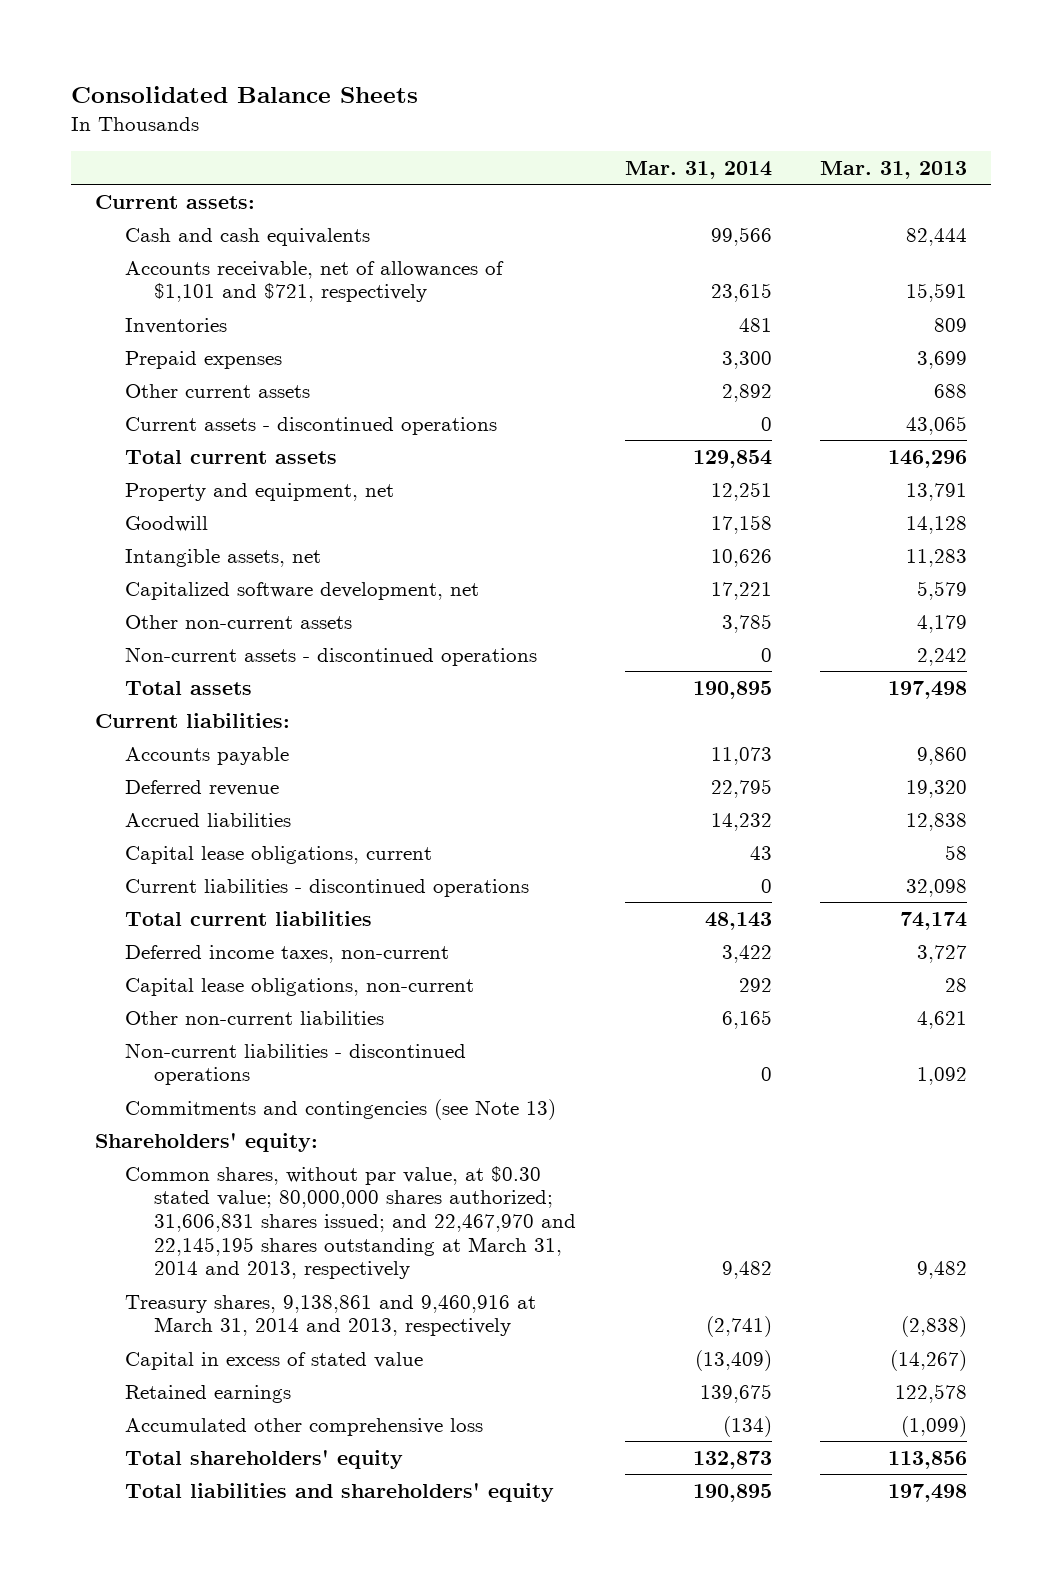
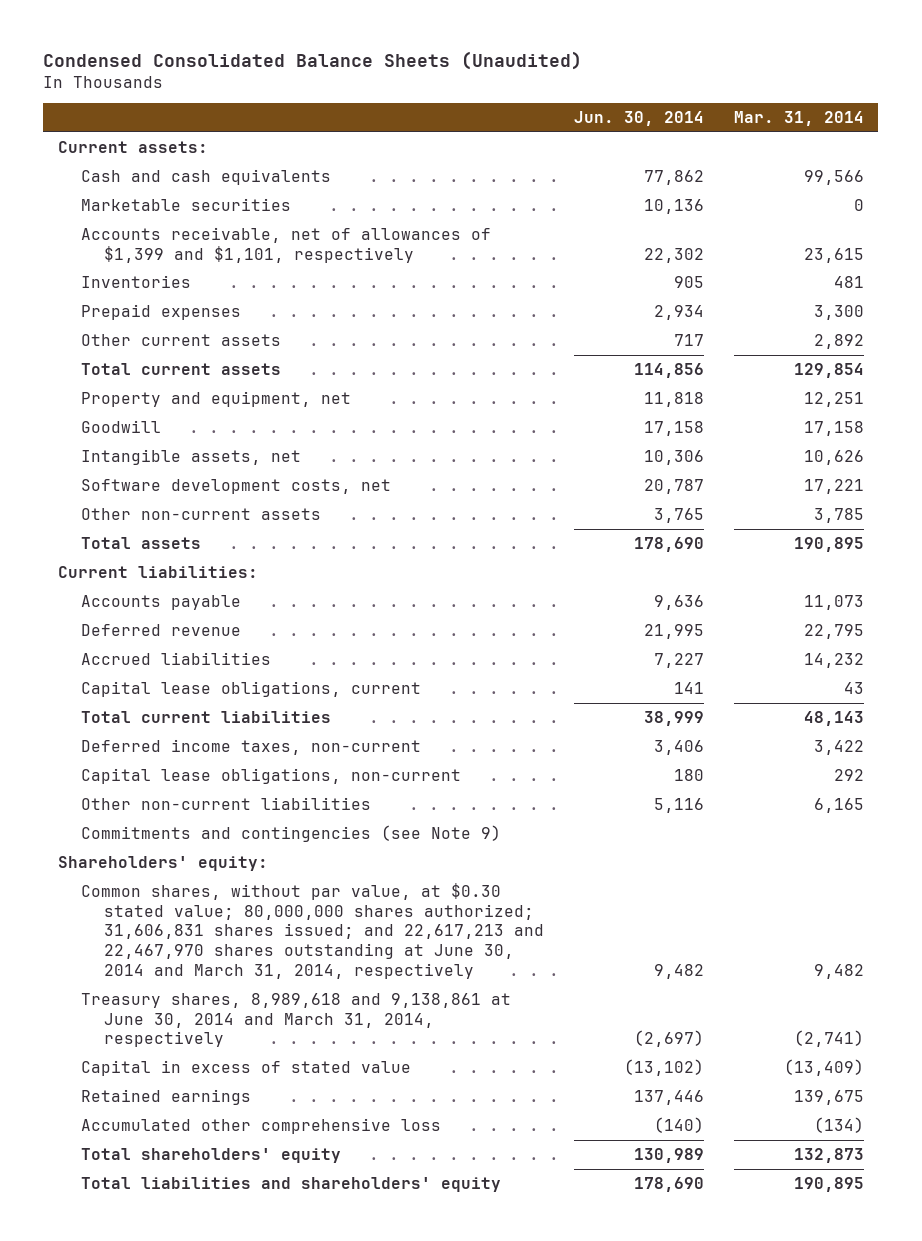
- Consolidated Balance Sheets
+ Condensed Consolidated Balance Sheets (Unaudited)
- | Mar. 31, 2014 | Mar. 31, 2013
+ | Jun. 30, 2014 | Mar. 31, 2014
- Accounts receivable, net of allowances of $1,101 and $721, respectively | 23,615 | 15,591
+ Marketable securities | 10,136 | 0
+ Accounts receivable, net of allowances of $1,399 and $1,101, respectively | 22,302 | 23,615
- Current assets - discontinued operations | 0 | 43,065
- Capitalized software development, net | 17,221 | 5,579
+ Software development costs, net | 20,787 | 17,221
- Non-current assets - discontinued operations | 0 | 2,242
- Current liabilities - discontinued operations | 0 | 32,098
- Non-current liabilities - discontinued operations | 0 | 1,092
- Commitments and contingencies (see Note 13)
+ Commitments and contingencies (see Note 9)
- Common shares, without par value, at $0.30 stated value; 80,000,000 shares authorized; 31,606,831 shares issued; and 22,467,970 and 22,145,195 shares outstanding at March 31, 2014 and 2013, respectively | 9,482 | 9,482
- Treasury shares, 9,138,861 and 9,460,916 at March 31, 2014 and 2013, respectively | (2,741) | (2,838)
+ Common shares, without par value, at $0.30 stated value; 80,000,000 shares authorized; 31,606,831 shares issued; and 22,617,213 and 22,467,970 shares outstanding at June 30, 2014 and March 31, 2014, respectively | 9,482 | 9,482
+ Treasury shares, 8,989,618 and 9,138,861 at June 30, 2014 and March 31, 2014, respectively | (2,697) | (2,741)

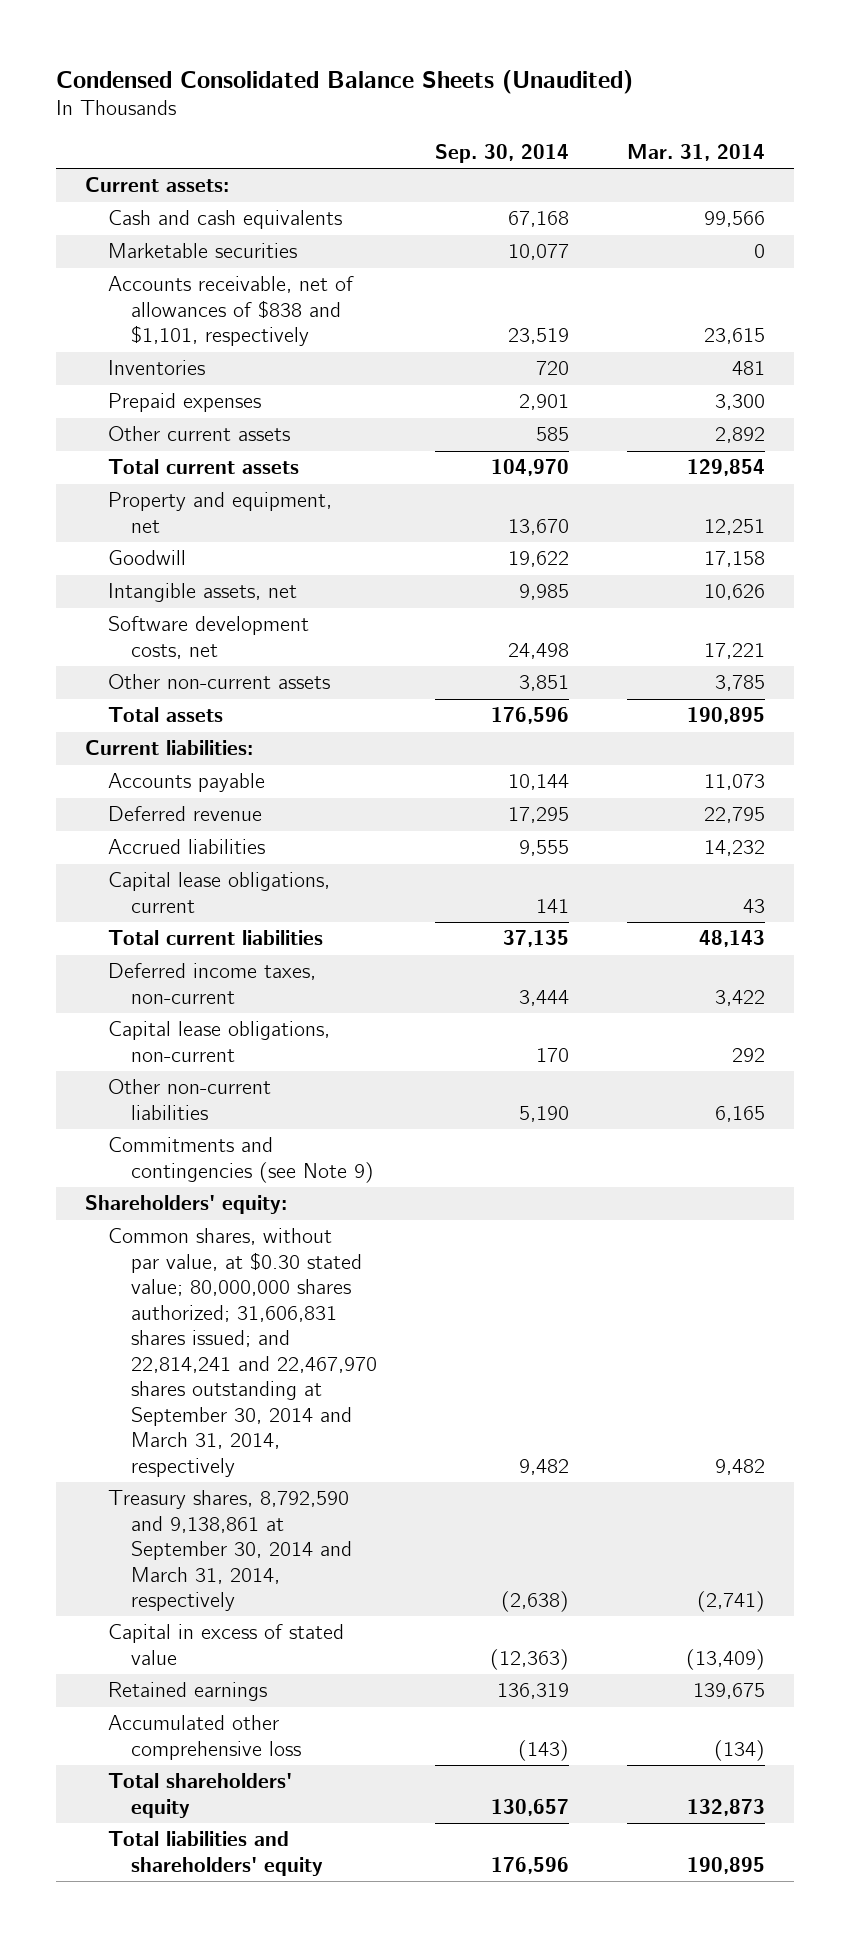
- | Jun. 30, 2014 | Mar. 31, 2014
+ | Sep. 30, 2014 | Mar. 31, 2014
- Accounts receivable, net of allowances of $1,399 and $1,101, respectively | 22,302 | 23,615
+ Accounts receivable, net of allowances of $838 and $1,101, respectively | 23,519 | 23,615
- Common shares, without par value, at $0.30 stated value; 80,000,000 shares authorized; 31,606,831 shares issued; and 22,617,213 and 22,467,970 shares outstanding at June 30, 2014 and March 31, 2014, respectively | 9,482 | 9,482
- Treasury shares, 8,989,618 and 9,138,861 at June 30, 2014 and March 31, 2014, respectively | (2,697) | (2,741)
+ Common shares, without par value, at $0.30 stated value; 80,000,000 shares authorized; 31,606,831 shares issued; and 22,814,241 and 22,467,970 shares outstanding at September 30, 2014 and March 31, 2014, respectively | 9,482 | 9,482
+ Treasury shares, 8,792,590 and 9,138,861 at September 30, 2014 and March 31, 2014, respectively | (2,638) | (2,741)

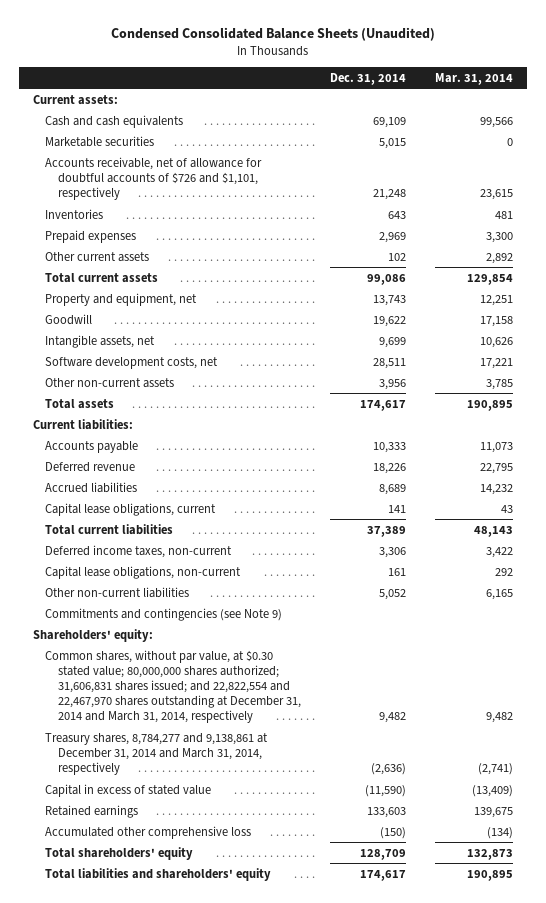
- | Sep. 30, 2014 | Mar. 31, 2014
+ | Dec. 31, 2014 | Mar. 31, 2014
- Accounts receivable, net of allowances of $838 and $1,101, respectively | 23,519 | 23,615
+ Accounts receivable, net of allowance for doubtful accounts of $726 and $1,101, respectively | 21,248 | 23,615
- Common shares, without par value, at $0.30 stated value; 80,000,000 shares authorized; 31,606,831 shares issued; and 22,814,241 and 22,467,970 shares outstanding at September 30, 2014 and March 31, 2014, respectively | 9,482 | 9,482
- Treasury shares, 8,792,590 and 9,138,861 at September 30, 2014 and March 31, 2014, respectively | (2,638) | (2,741)
+ Common shares, without par value, at $0.30 stated value; 80,000,000 shares authorized; 31,606,831 shares issued; and 22,822,554 and 22,467,970 shares outstanding at December 31, 2014 and March 31, 2014, respectively | 9,482 | 9,482
+ Treasury shares, 8,784,277 and 9,138,861 at December 31, 2014 and March 31, 2014, respectively | (2,636) | (2,741)

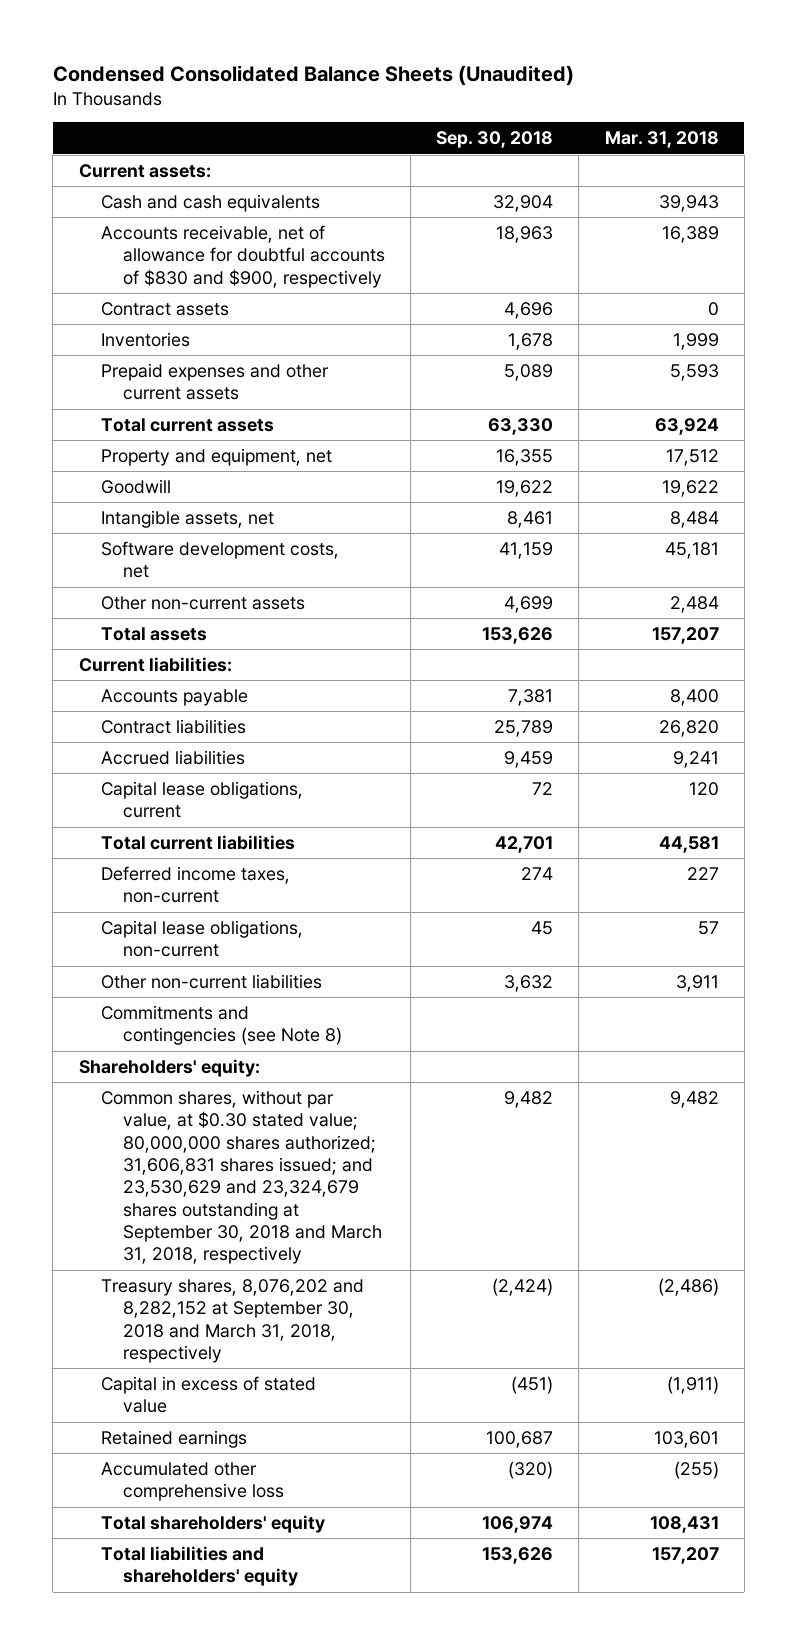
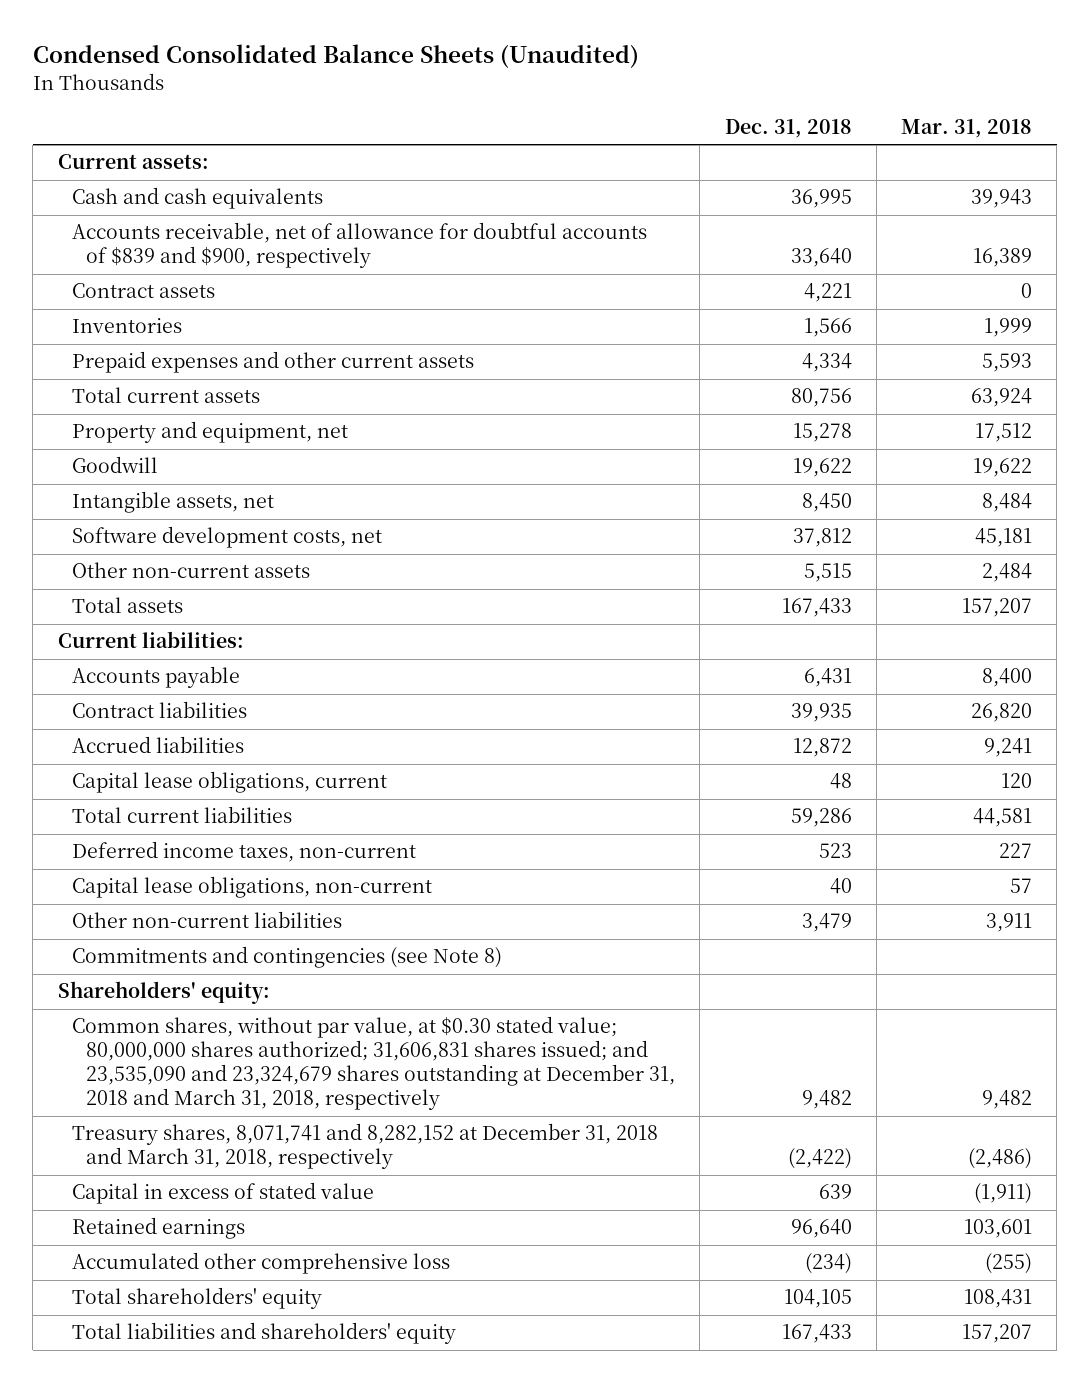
- | Sep. 30, 2018 | Mar. 31, 2018
+ | Dec. 31, 2018 | Mar. 31, 2018
- Accounts receivable, net of allowance for doubtful accounts of $830 and $900, respectively | 18,963 | 16,389
+ Accounts receivable, net of allowance for doubtful accounts of $839 and $900, respectively | 33,640 | 16,389
- Common shares, without par value, at $0.30 stated value; 80,000,000 shares authorized; 31,606,831 shares issued; and 23,530,629 and 23,324,679 shares outstanding at September 30, 2018 and March 31, 2018, respectively | 9,482 | 9,482
- Treasury shares, 8,076,202 and 8,282,152 at September 30, 2018 and March 31, 2018, respectively | (2,424) | (2,486)
+ Common shares, without par value, at $0.30 stated value; 80,000,000 shares authorized; 31,606,831 shares issued; and 23,535,090 and 23,324,679 shares outstanding at December 31, 2018 and March 31, 2018, respectively | 9,482 | 9,482
+ Treasury shares, 8,071,741 and 8,282,152 at December 31, 2018 and March 31, 2018, respectively | (2,422) | (2,486)

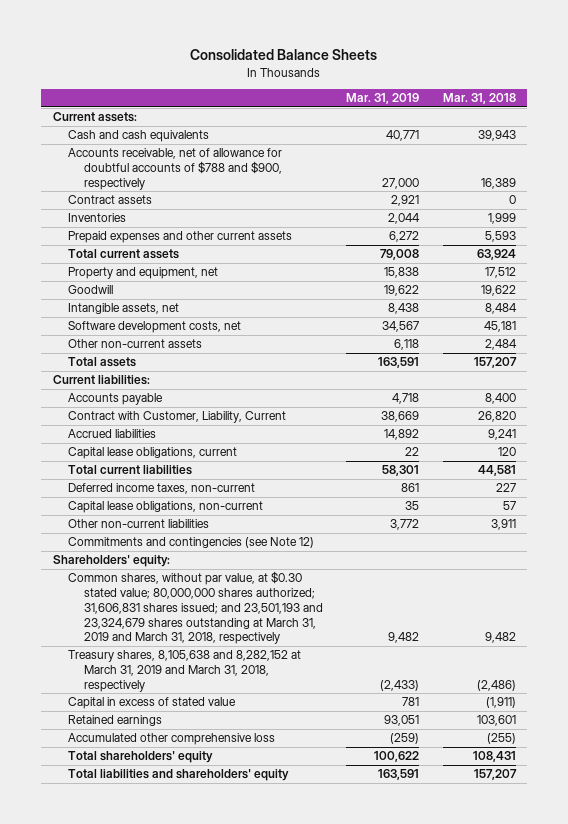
- Condensed Consolidated Balance Sheets (Unaudited)
+ Consolidated Balance Sheets
- | Dec. 31, 2018 | Mar. 31, 2018
+ | Mar. 31, 2019 | Mar. 31, 2018
- Accounts receivable, net of allowance for doubtful accounts of $839 and $900, respectively | 33,640 | 16,389
+ Accounts receivable, net of allowance for doubtful accounts of $788 and $900, respectively | 27,000 | 16,389
- Contract liabilities | 39,935 | 26,820
+ Contract with Customer, Liability, Current | 38,669 | 26,820
- Commitments and contingencies (see Note 8)
+ Commitments and contingencies (see Note 12)
- Common shares, without par value, at $0.30 stated value; 80,000,000 shares authorized; 31,606,831 shares issued; and 23,535,090 and 23,324,679 shares outstanding at December 31, 2018 and March 31, 2018, respectively | 9,482 | 9,482
- Treasury shares, 8,071,741 and 8,282,152 at December 31, 2018 and March 31, 2018, respectively | (2,422) | (2,486)
+ Common shares, without par value, at $0.30 stated value; 80,000,000 shares authorized; 31,606,831 shares issued; and 23,501,193 and 23,324,679 shares outstanding at March 31, 2019 and March 31, 2018, respectively | 9,482 | 9,482
+ Treasury shares, 8,105,638 and 8,282,152 at March 31, 2019 and March 31, 2018, respectively | (2,433) | (2,486)

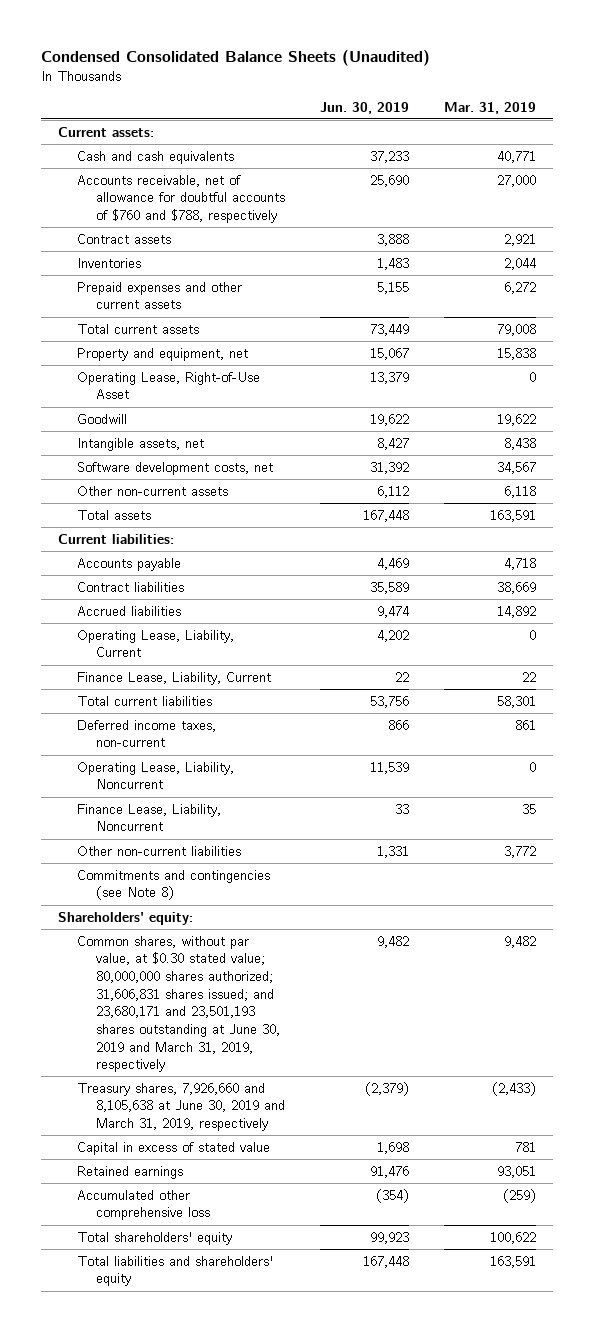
- Consolidated Balance Sheets
+ Condensed Consolidated Balance Sheets (Unaudited)
- | Mar. 31, 2019 | Mar. 31, 2018
+ | Jun. 30, 2019 | Mar. 31, 2019
- Accounts receivable, net of allowance for doubtful accounts of $788 and $900, respectively | 27,000 | 16,389
+ Accounts receivable, net of allowance for doubtful accounts of $760 and $788, respectively | 25,690 | 27,000
+ Operating Lease, Right-of-Use Asset | 13,379 | 0
- Contract with Customer, Liability, Current | 38,669 | 26,820
+ Contract liabilities | 35,589 | 38,669
- Capital lease obligations, current | 22 | 120
+ Operating Lease, Liability, Current | 4,202 | 0
+ Finance Lease, Liability, Current | 22 | 22
- Capital lease obligations, non-current | 35 | 57
+ Operating Lease, Liability, Noncurrent | 11,539 | 0
+ Finance Lease, Liability, Noncurrent | 33 | 35
- Commitments and contingencies (see Note 12)
+ Commitments and contingencies (see Note 8)
- Common shares, without par value, at $0.30 stated value; 80,000,000 shares authorized; 31,606,831 shares issued; and 23,501,193 and 23,324,679 shares outstanding at March 31, 2019 and March 31, 2018, respectively | 9,482 | 9,482
- Treasury shares, 8,105,638 and 8,282,152 at March 31, 2019 and March 31, 2018, respectively | (2,433) | (2,486)
+ Common shares, without par value, at $0.30 stated value; 80,000,000 shares authorized; 31,606,831 shares issued; and 23,680,171 and 23,501,193 shares outstanding at June 30, 2019 and March 31, 2019, respectively | 9,482 | 9,482
+ Treasury shares, 7,926,660 and 8,105,638 at June 30, 2019 and March 31, 2019, respectively | (2,379) | (2,433)

